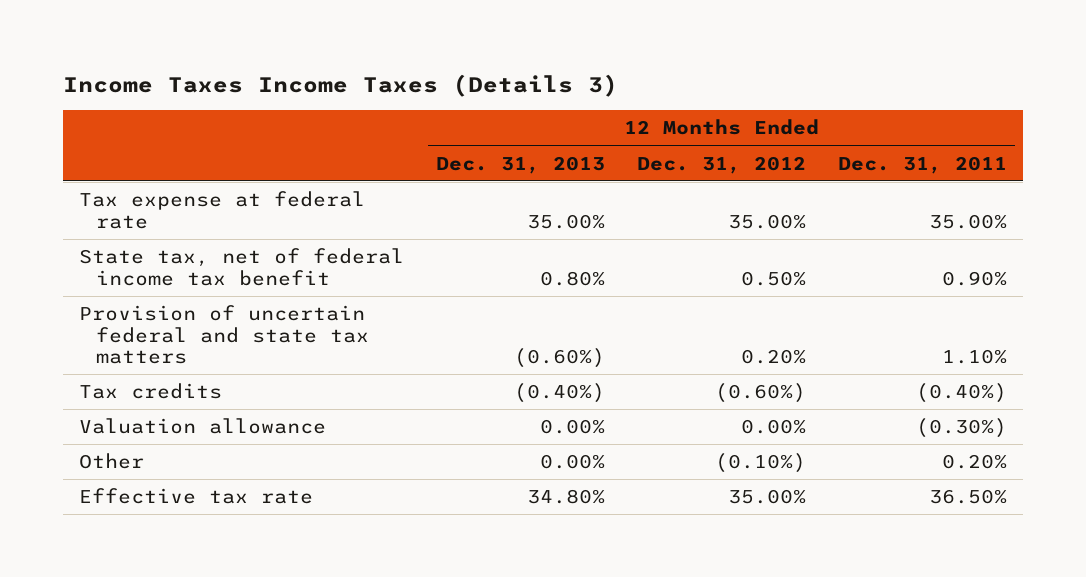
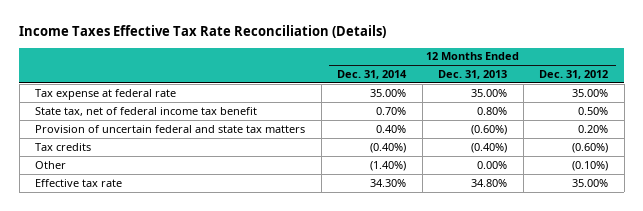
- Income Taxes Income Taxes (Details 3)
+ Income Taxes Effective Tax Rate Reconciliation (Details)
- | 12 Months Ended Dec. 31, 2013 | 12 Months Ended Dec. 31, 2012 | 12 Months Ended Dec. 31, 2011
+ | 12 Months Ended Dec. 31, 2014 | 12 Months Ended Dec. 31, 2013 | 12 Months Ended Dec. 31, 2012
- Valuation allowance | 0.00% | 0.00% | (0.30%)

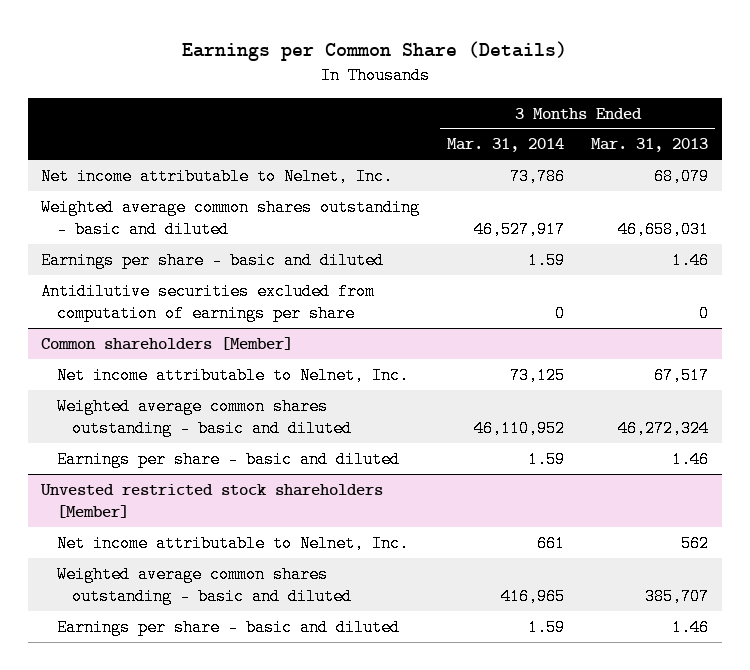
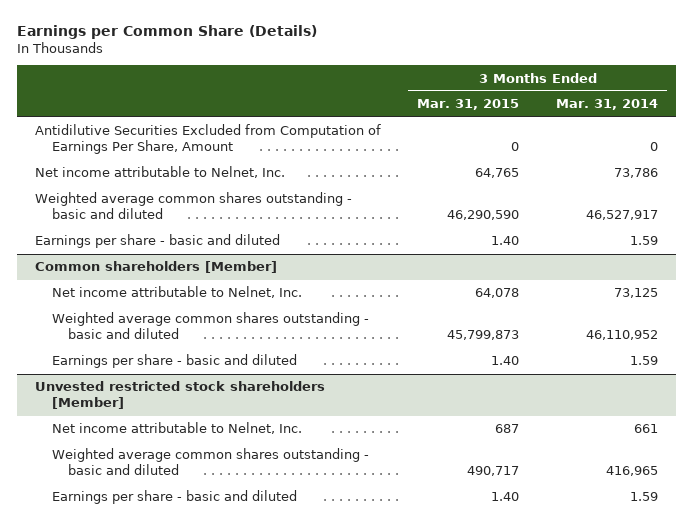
- | 3 Months Ended Mar. 31, 2014 | 3 Months Ended Mar. 31, 2013
+ | 3 Months Ended Mar. 31, 2015 | 3 Months Ended Mar. 31, 2014
+ Antidilutive Securities Excluded from Computation of Earnings Per Share, Amount | 0 | 0
- Antidilutive securities excluded from computation of earnings per share | 0 | 0

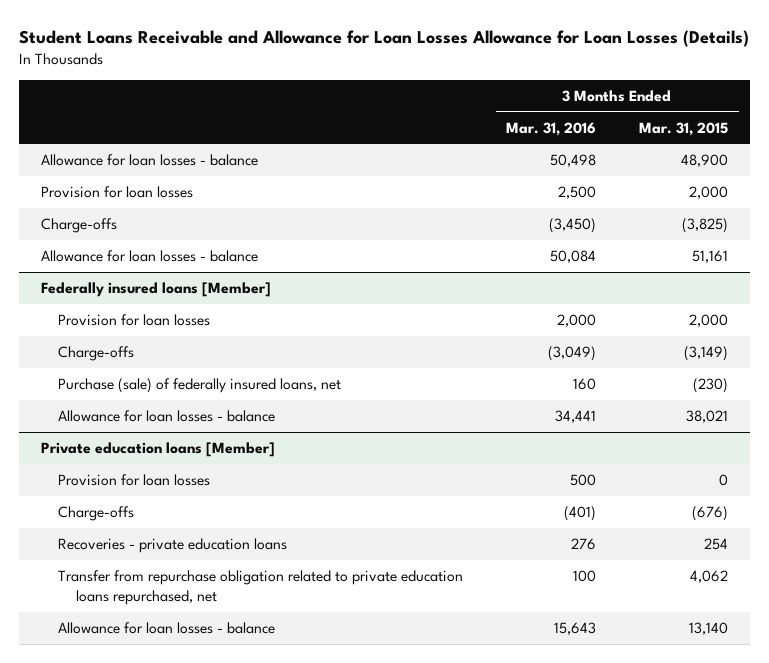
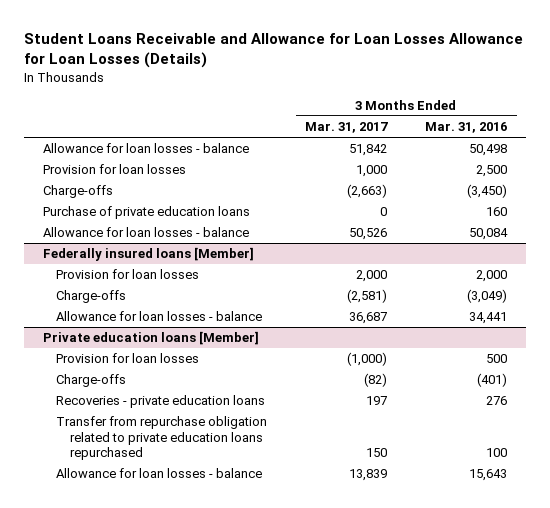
- | 3 Months Ended Mar. 31, 2016 | 3 Months Ended Mar. 31, 2015
+ | 3 Months Ended Mar. 31, 2017 | 3 Months Ended Mar. 31, 2016
+ Purchase of private education loans | 0 | 160
@ Federally insured loans [Member]
- Purchase (sale) of federally insured loans, net | 160 | (230)
@ Private education loans [Member]
- Transfer from repurchase obligation related to private education loans repurchased, net | 100 | 4,062
+ Transfer from repurchase obligation related to private education loans repurchased | 150 | 100

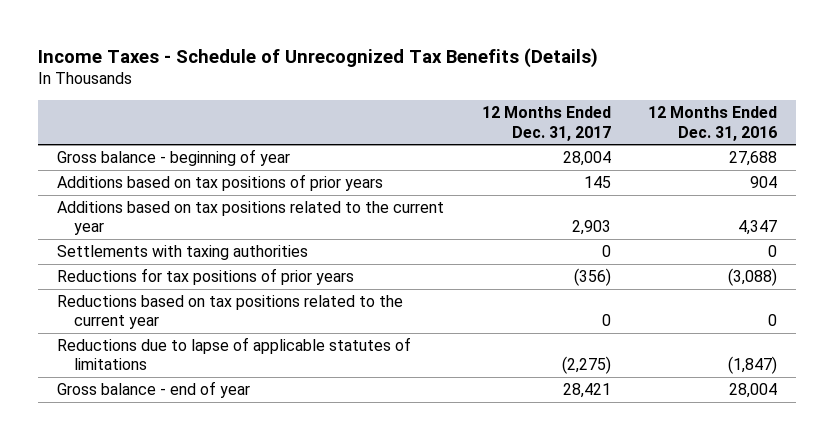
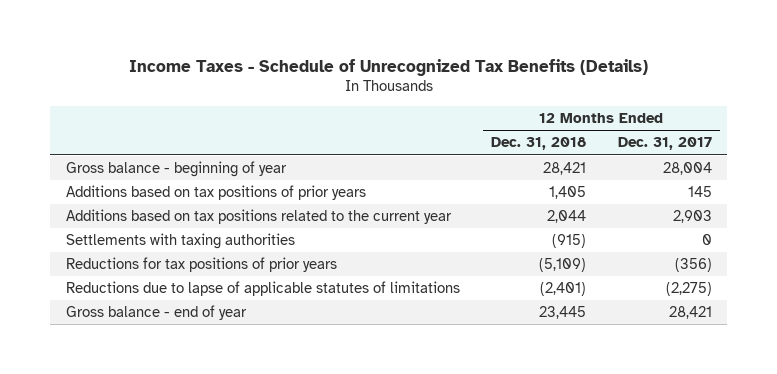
- | 12 Months Ended Dec. 31, 2017 | 12 Months Ended Dec. 31, 2016
+ | 12 Months Ended Dec. 31, 2018 | 12 Months Ended Dec. 31, 2017
- Reductions based on tax positions related to the current year | 0 | 0

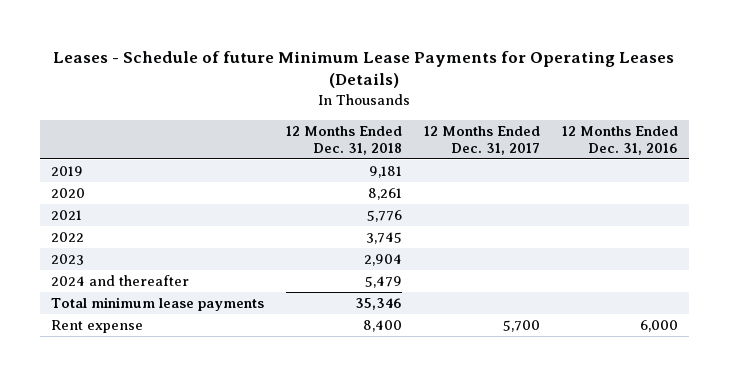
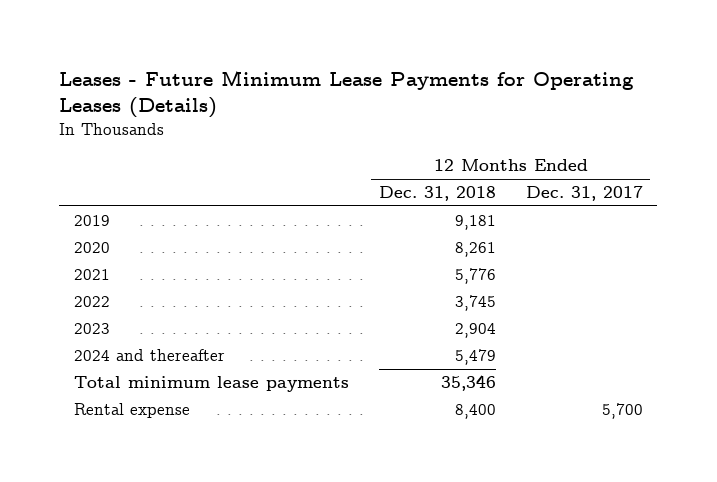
- Leases - Schedule of future Minimum Lease Payments for Operating Leases (Details)
+ Leases - Future Minimum Lease Payments for Operating Leases (Details)
- | 12 Months Ended Dec. 31, 2018 | 12 Months Ended Dec. 31, 2017 | 12 Months Ended Dec. 31, 2016
+ | 12 Months Ended Dec. 31, 2018 | 12 Months Ended Dec. 31, 2017
- Rent expense | 8,400 | 5,700 | 6,000
+ Rental expense | 8,400 | 5,700

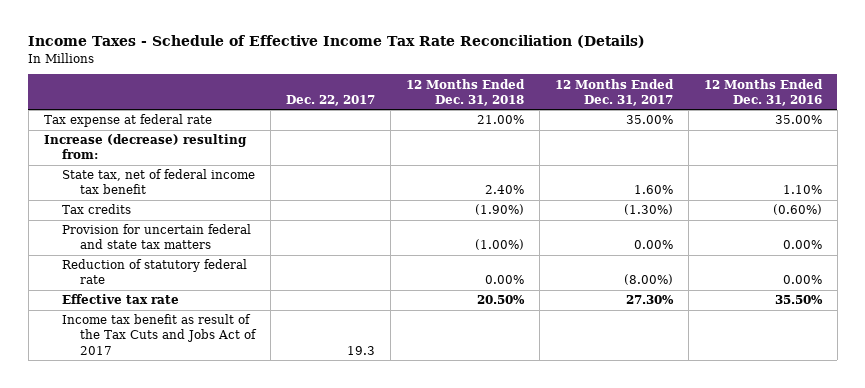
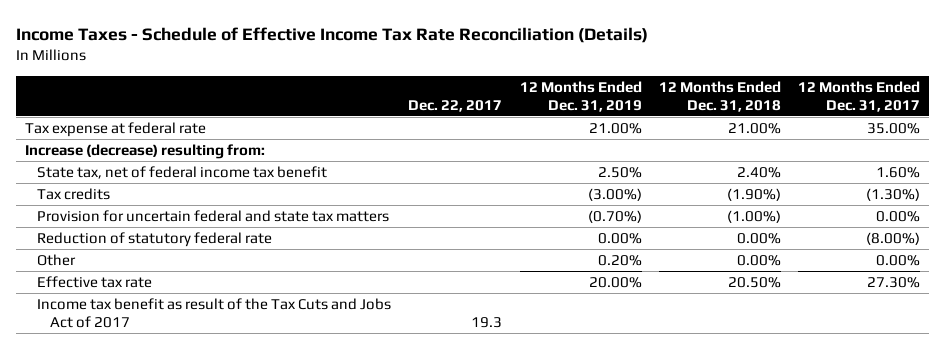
- | Dec. 22, 2017 | 12 Months Ended Dec. 31, 2018 | 12 Months Ended Dec. 31, 2017 | 12 Months Ended Dec. 31, 2016
+ | Dec. 22, 2017 | 12 Months Ended Dec. 31, 2019 | 12 Months Ended Dec. 31, 2018 | 12 Months Ended Dec. 31, 2017
+ Other | | 0.20% | 0.00% | 0.00%

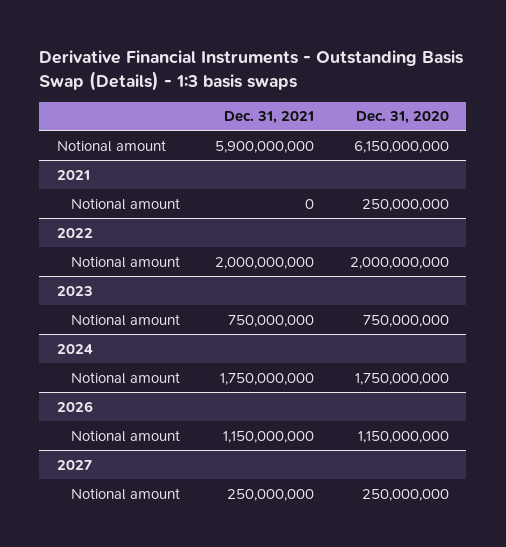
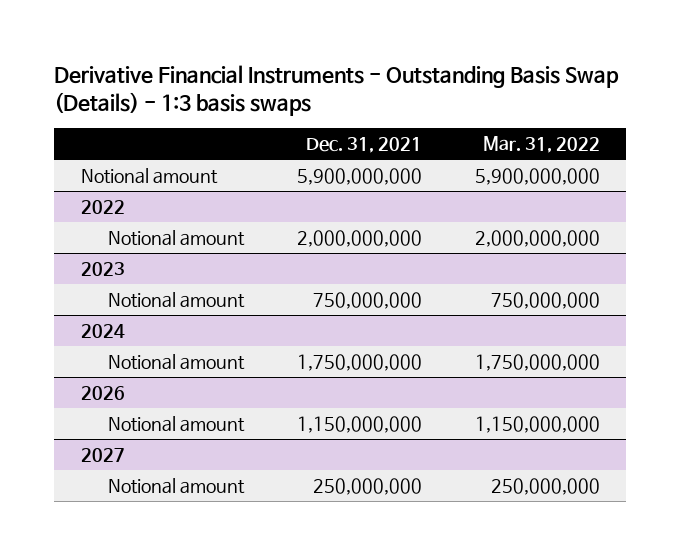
- | Dec. 31, 2021 | Dec. 31, 2020
+ | Dec. 31, 2021 | Mar. 31, 2022
- 2021
- Notional amount | 0 | 250,000,000

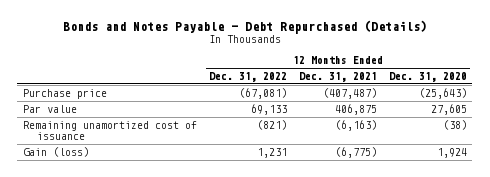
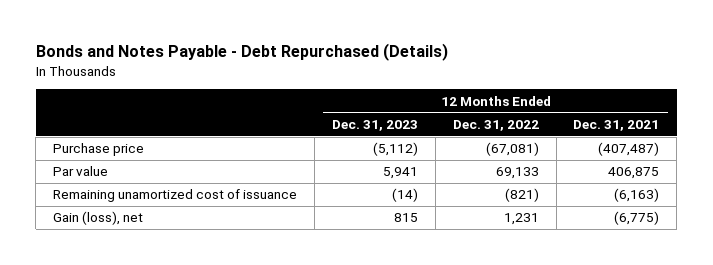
- | 12 Months Ended Dec. 31, 2022 | 12 Months Ended Dec. 31, 2021 | 12 Months Ended Dec. 31, 2020
+ | 12 Months Ended Dec. 31, 2023 | 12 Months Ended Dec. 31, 2022 | 12 Months Ended Dec. 31, 2021
- Gain (loss) | 1,231 | (6,775) | 1,924
+ Gain (loss), net | 815 | 1,231 | (6,775)

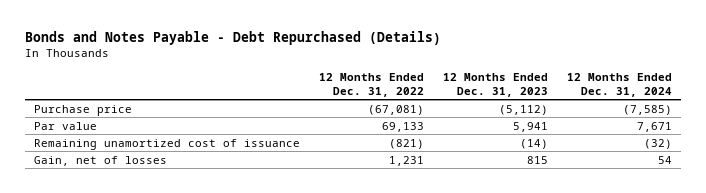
- | 12 Months Ended Dec. 31, 2023 | 12 Months Ended Dec. 31, 2022 | 12 Months Ended Dec. 31, 2021
+ | 12 Months Ended Dec. 31, 2022 | 12 Months Ended Dec. 31, 2023 | 12 Months Ended Dec. 31, 2024
- Gain (loss), net | 815 | 1,231 | (6,775)
+ Gain, net of losses | 1,231 | 815 | 54

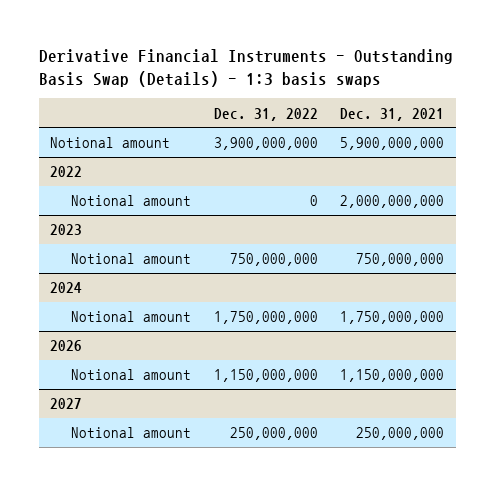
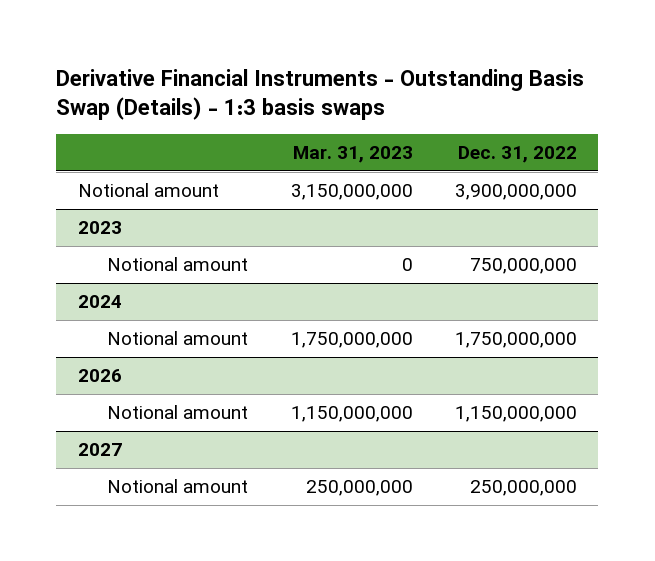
- | Dec. 31, 2022 | Dec. 31, 2021
+ | Mar. 31, 2023 | Dec. 31, 2022
- 2022
- Notional amount | 0 | 2,000,000,000

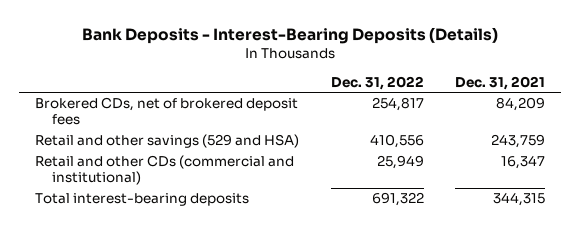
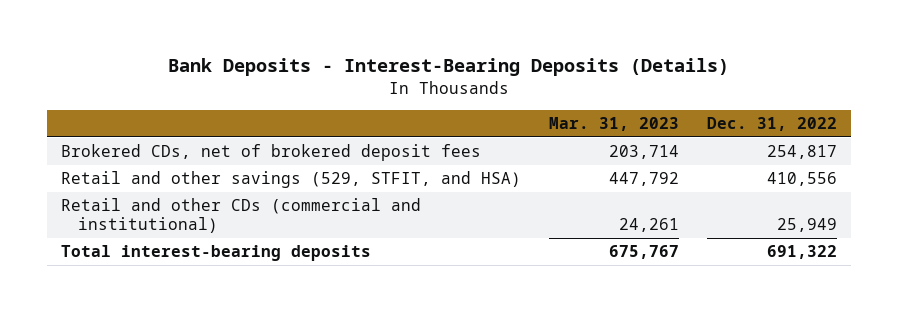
- | Dec. 31, 2022 | Dec. 31, 2021
+ | Mar. 31, 2023 | Dec. 31, 2022
- Retail and other savings (529 and HSA) | 410,556 | 243,759
+ Retail and other savings (529, STFIT, and HSA) | 447,792 | 410,556

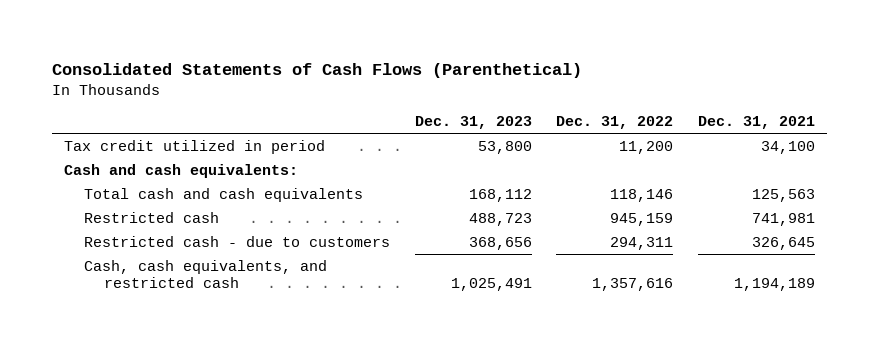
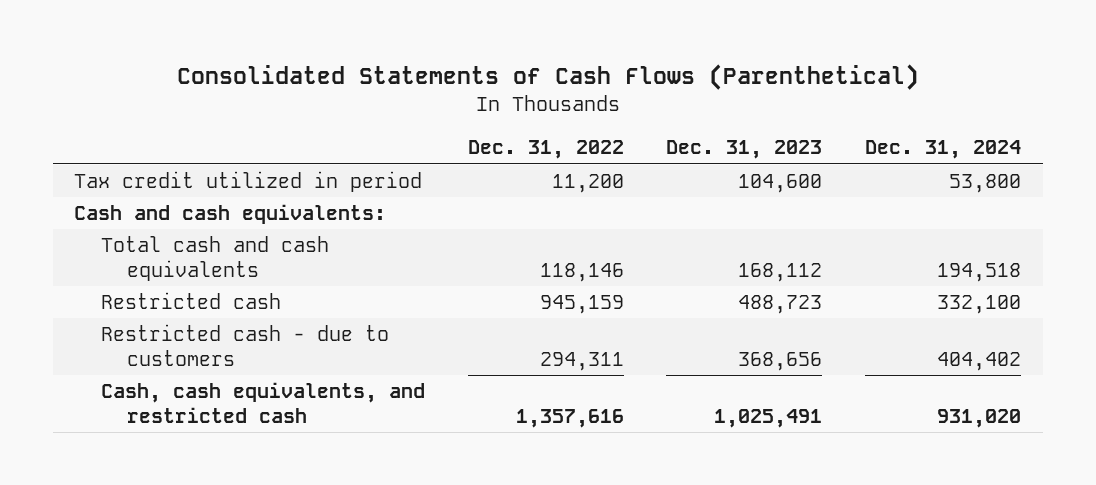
- | Dec. 31, 2023 | Dec. 31, 2022 | Dec. 31, 2021
+ | Dec. 31, 2022 | Dec. 31, 2023 | Dec. 31, 2024
- Tax credit utilized in period | 53,800 | 11,200 | 34,100
+ Tax credit utilized in period | 11,200 | 104,600 | 53,800

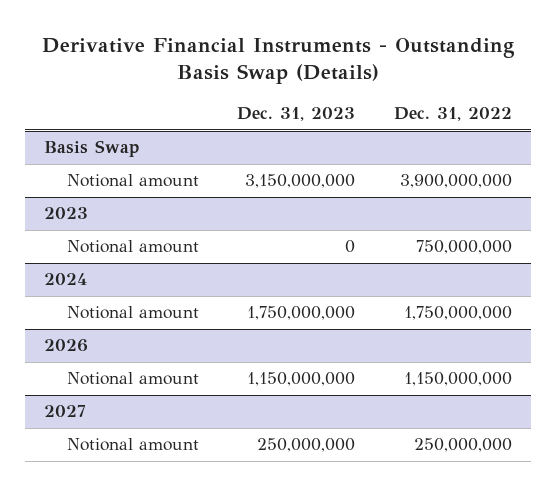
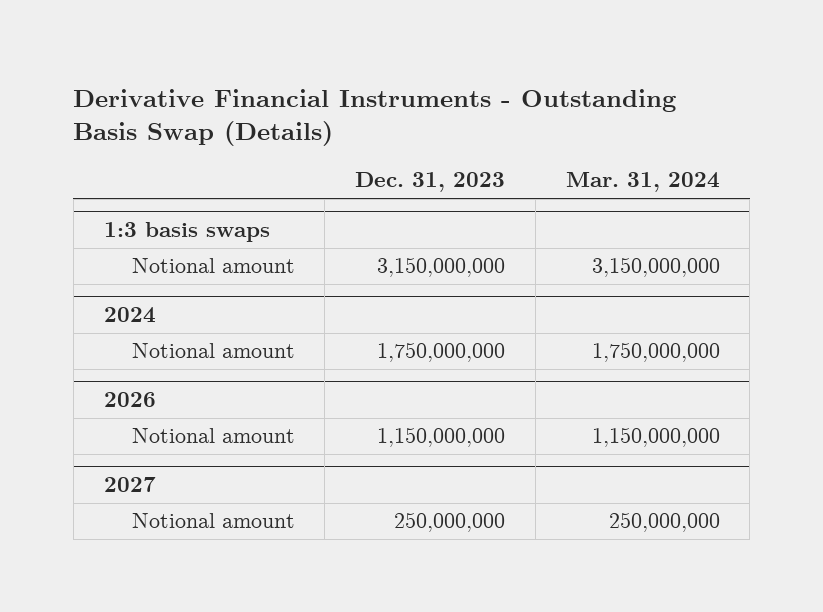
- | Dec. 31, 2023 | Dec. 31, 2022
+ | Dec. 31, 2023 | Mar. 31, 2024
- Basis Swap
+ 1:3 basis swaps
- 2023
- Notional amount | 0 | 750,000,000

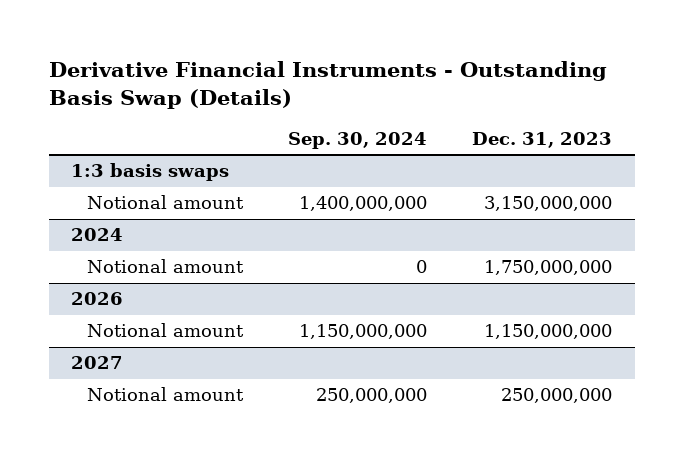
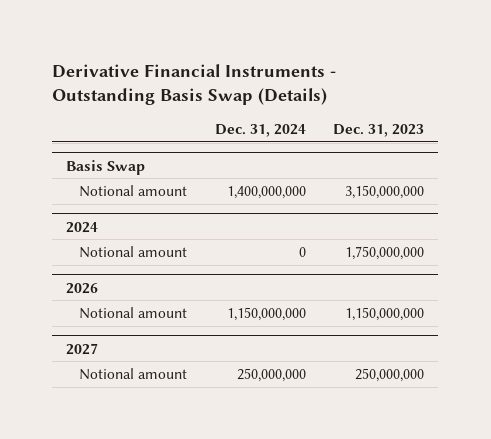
- | Sep. 30, 2024 | Dec. 31, 2023
+ | Dec. 31, 2024 | Dec. 31, 2023
- 1:3 basis swaps
+ Basis Swap

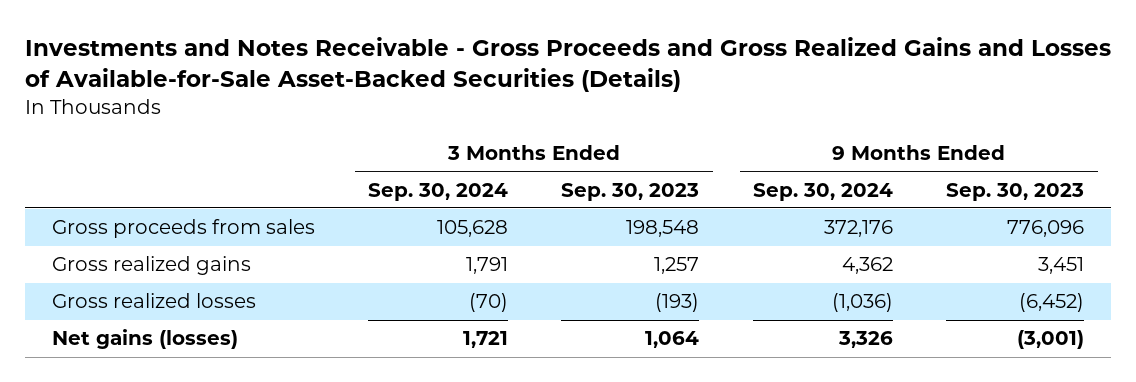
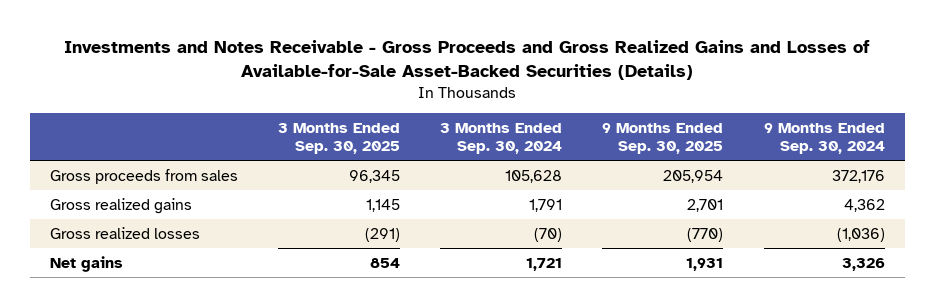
- | 3 Months Ended Sep. 30, 2024 | 3 Months Ended Sep. 30, 2023 | 9 Months Ended Sep. 30, 2024 | 9 Months Ended Sep. 30, 2023
+ | 3 Months Ended Sep. 30, 2025 | 3 Months Ended Sep. 30, 2024 | 9 Months Ended Sep. 30, 2025 | 9 Months Ended Sep. 30, 2024
- Net gains (losses) | 1,721 | 1,064 | 3,326 | (3,001)
+ Net gains | 854 | 1,721 | 1,931 | 3,326

